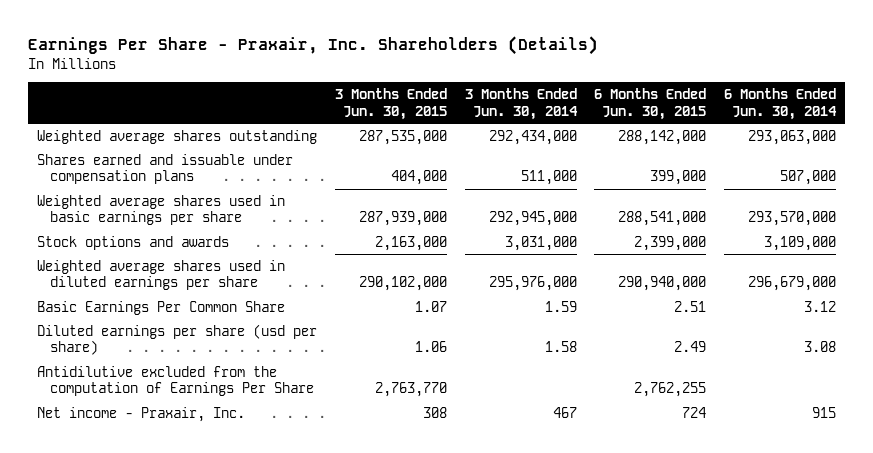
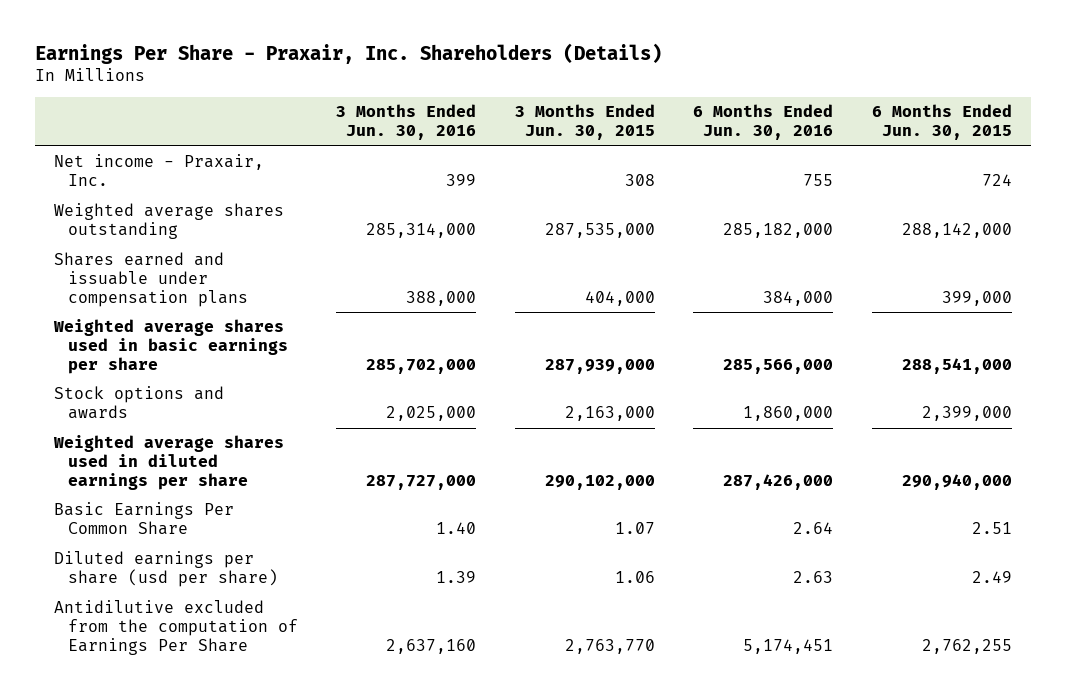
- | 3 Months Ended Jun. 30, 2015 | 3 Months Ended Jun. 30, 2014 | 6 Months Ended Jun. 30, 2015 | 6 Months Ended Jun. 30, 2014
+ | 3 Months Ended Jun. 30, 2016 | 3 Months Ended Jun. 30, 2015 | 6 Months Ended Jun. 30, 2016 | 6 Months Ended Jun. 30, 2015
moved up: Net income - Praxair, Inc. | 399 | 308 | 755 | 724

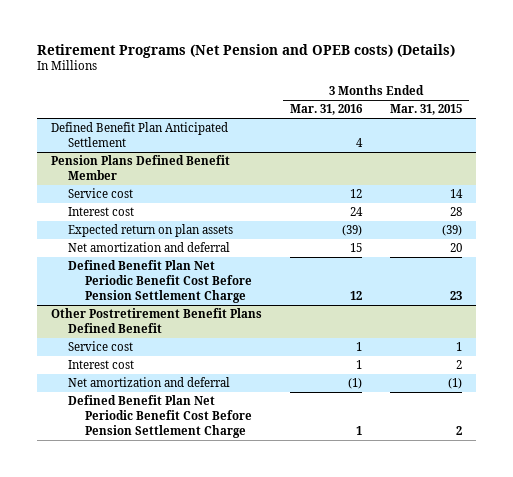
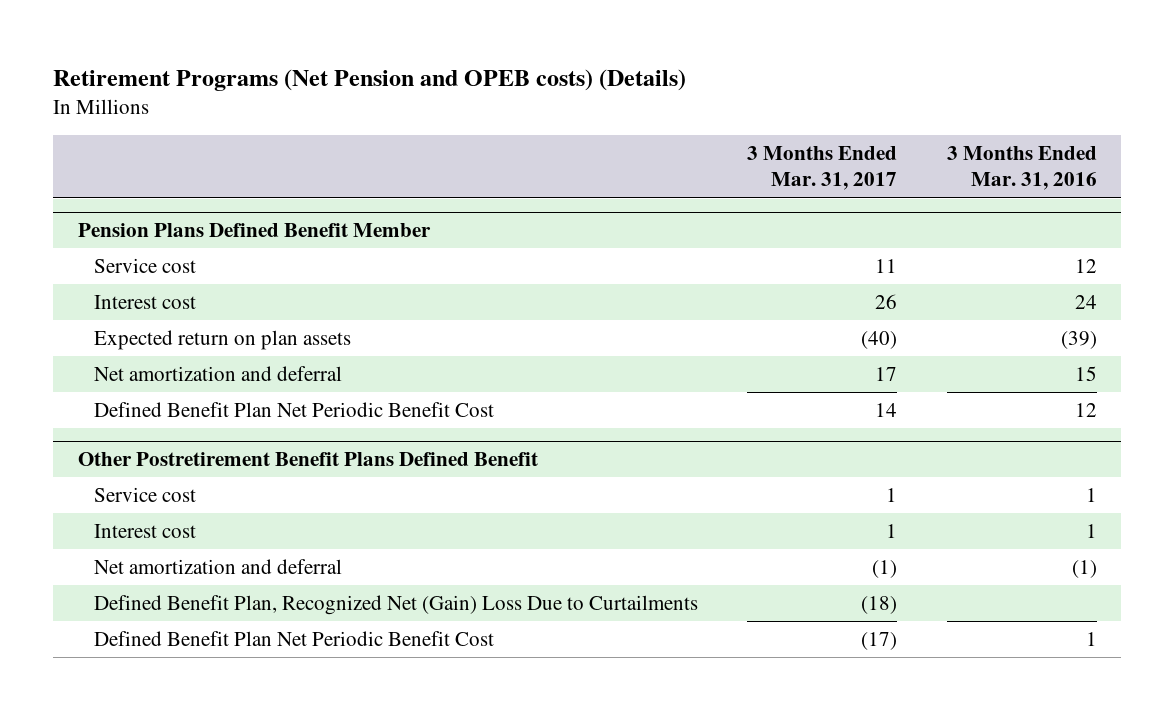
- | 3 Months Ended Mar. 31, 2016 | 3 Months Ended Mar. 31, 2015
+ | 3 Months Ended Mar. 31, 2017 | 3 Months Ended Mar. 31, 2016
- Defined Benefit Plan Anticipated Settlement | 4 |
@ Pension Plans Defined Benefit Member
- Defined Benefit Plan Net Periodic Benefit Cost Before Pension Settlement Charge | 12 | 23
+ Defined Benefit Plan Net Periodic Benefit Cost | 14 | 12
@ Other Postretirement Benefit Plans Defined Benefit
- Defined Benefit Plan Net Periodic Benefit Cost Before Pension Settlement Charge | 1 | 2
+ Defined Benefit Plan, Recognized Net (Gain) Loss Due to Curtailments | (18) |
+ Defined Benefit Plan Net Periodic Benefit Cost | (17) | 1

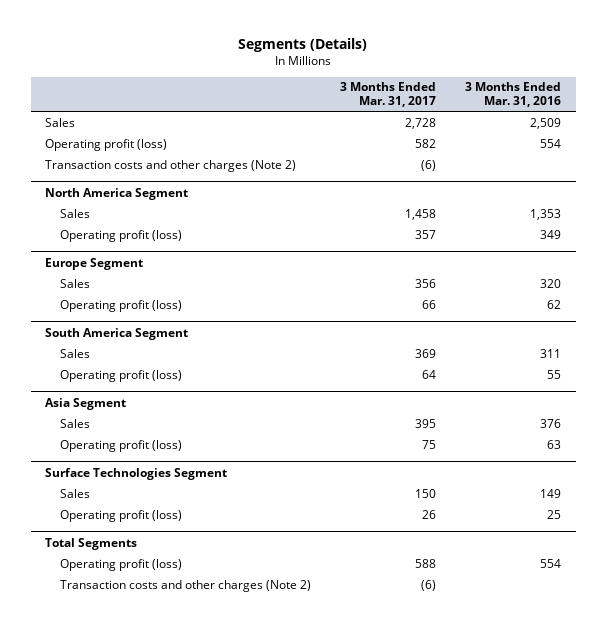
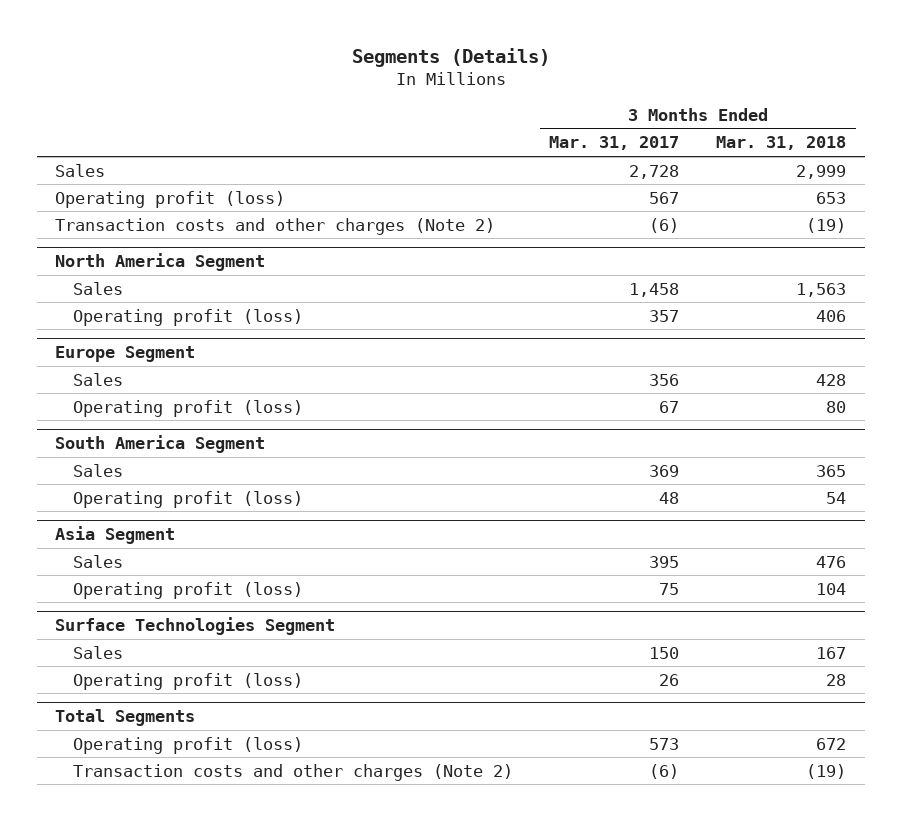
- | 3 Months Ended Mar. 31, 2017 | 3 Months Ended Mar. 31, 2016
+ | 3 Months Ended Mar. 31, 2017 | 3 Months Ended Mar. 31, 2018
- Operating profit (loss) | 582 | 554
+ Operating profit (loss) | 567 | 653
@ Europe Segment
- Operating profit (loss) | 66 | 62
+ Operating profit (loss) | 67 | 80
@ South America Segment
- Operating profit (loss) | 64 | 55
+ Operating profit (loss) | 48 | 54
@ Total Segments
- Operating profit (loss) | 588 | 554
+ Operating profit (loss) | 573 | 672

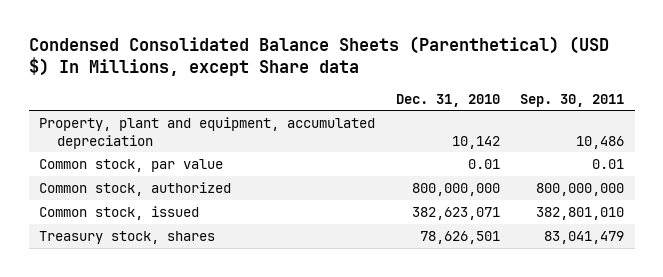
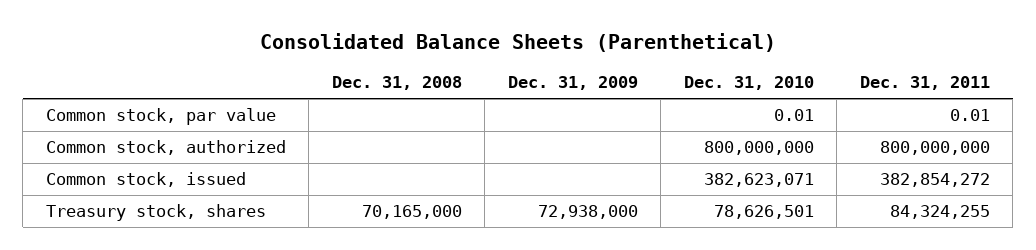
- Condensed Consolidated Balance Sheets (Parenthetical) (USD $) In Millions, except Share data
+ Consolidated Balance Sheets (Parenthetical)
- | Dec. 31, 2010 | Sep. 30, 2011
+ | Dec. 31, 2008 | Dec. 31, 2009 | Dec. 31, 2010 | Dec. 31, 2011
- Property, plant and equipment, accumulated depreciation | 10,142 | 10,486

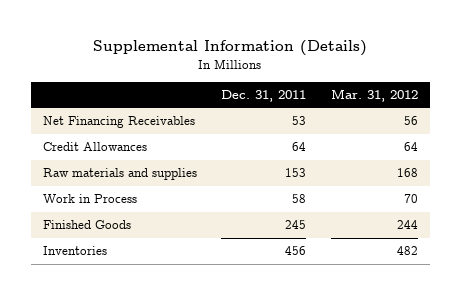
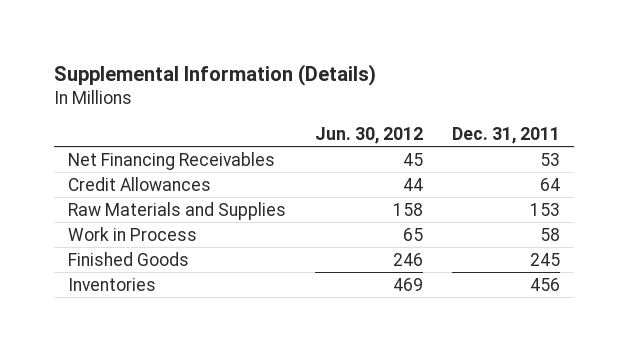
- | Dec. 31, 2011 | Mar. 31, 2012
+ | Jun. 30, 2012 | Dec. 31, 2011
- Raw materials and supplies | 153 | 168
+ Raw Materials and Supplies | 158 | 153

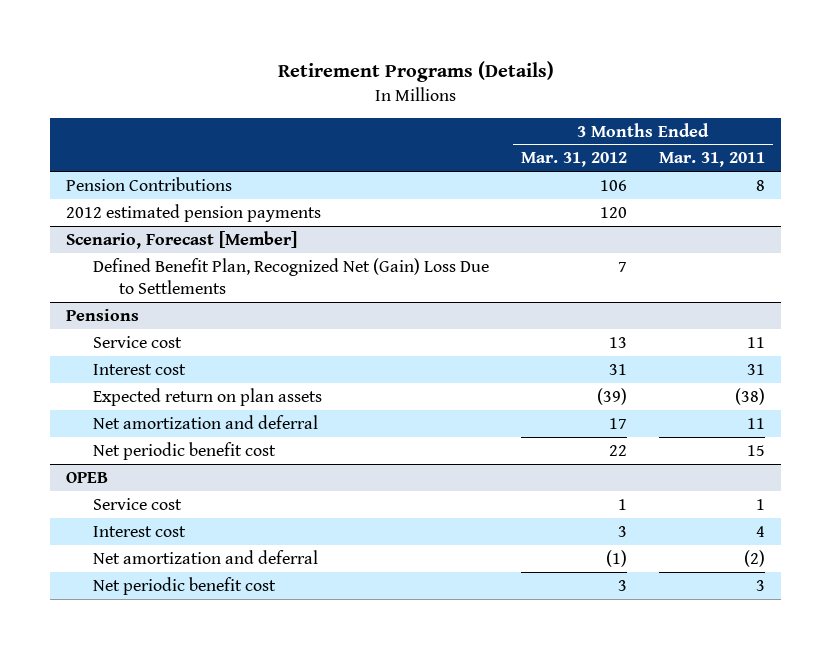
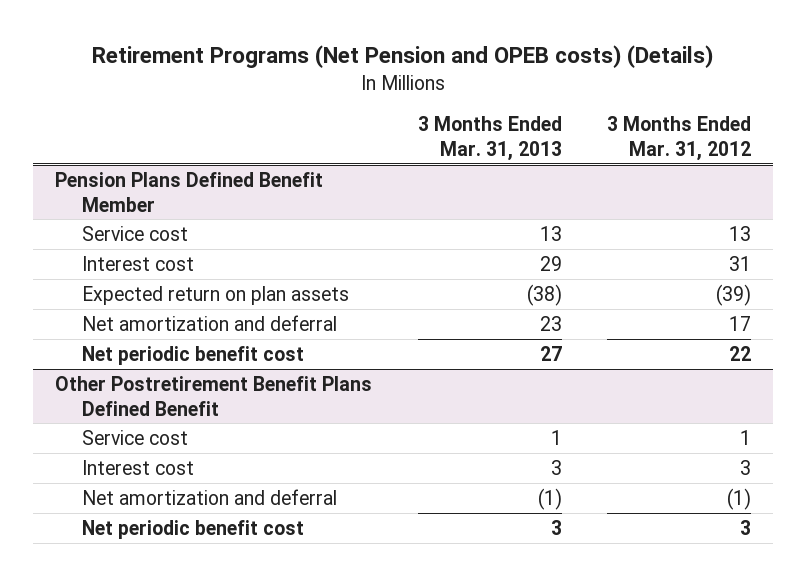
- Retirement Programs (Details)
+ Retirement Programs (Net Pension and OPEB costs) (Details)
- | 3 Months Ended Mar. 31, 2012 | 3 Months Ended Mar. 31, 2011
+ | 3 Months Ended Mar. 31, 2013 | 3 Months Ended Mar. 31, 2012
- Pension Contributions | 106 | 8
- 2012 estimated pension payments | 120 |
- Scenario, Forecast [Member]
- Defined Benefit Plan, Recognized Net (Gain) Loss Due to Settlements | 7 |
- Pensions
+ Pension Plans Defined Benefit Member
- OPEB
+ Other Postretirement Benefit Plans Defined Benefit

